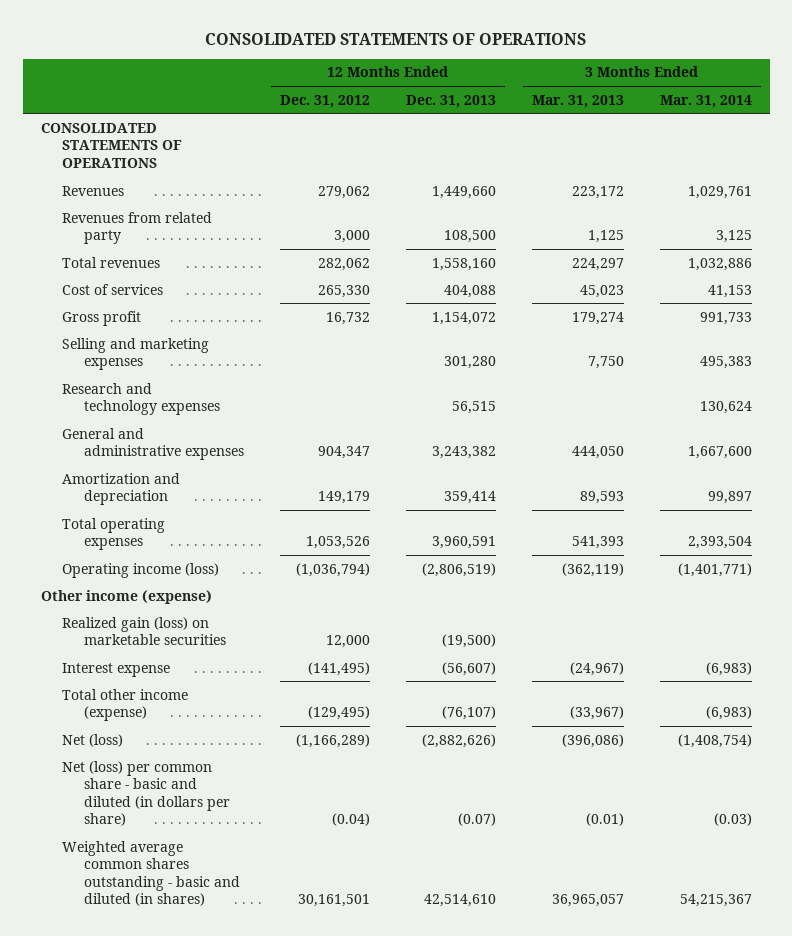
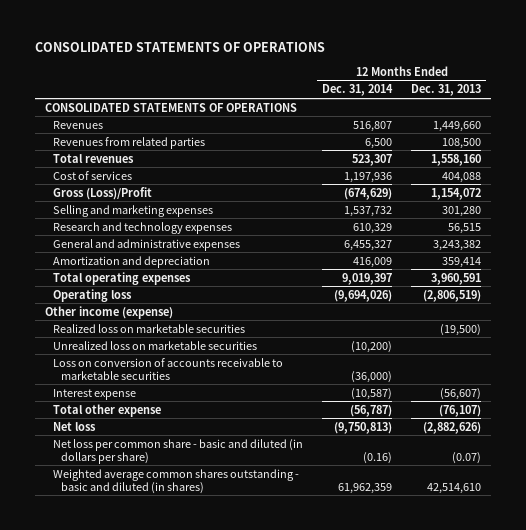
- | 12 Months Ended Dec. 31, 2012 | 12 Months Ended Dec. 31, 2013 | 3 Months Ended Mar. 31, 2013 | 3 Months Ended Mar. 31, 2014
+ | 12 Months Ended Dec. 31, 2014 | 12 Months Ended Dec. 31, 2013
- Revenues from related party | 3,000 | 108,500 | 1,125 | 3,125
+ Revenues from related parties | 6,500 | 108,500
- Gross profit | 16,732 | 1,154,072 | 179,274 | 991,733
+ Gross (Loss)/Profit | (674,629) | 1,154,072
- Operating income (loss) | (1,036,794) | (2,806,519) | (362,119) | (1,401,771)
+ Operating loss | (9,694,026) | (2,806,519)
- Realized gain (loss) on marketable securities | 12,000 | (19,500) | |
+ Realized loss on marketable securities | | (19,500)
+ Unrealized loss on marketable securities | (10,200) |
+ Loss on conversion of accounts receivable to marketable securities | (36,000) |
- Total other income (expense) | (129,495) | (76,107) | (33,967) | (6,983)
- Net (loss) | (1,166,289) | (2,882,626) | (396,086) | (1,408,754)
- Net (loss) per common share - basic and diluted (in dollars per share) | (0.04) | (0.07) | (0.01) | (0.03)
+ Total other expense | (56,787) | (76,107)
+ Net loss | (9,750,813) | (2,882,626)
+ Net loss per common share - basic and diluted (in dollars per share) | (0.16) | (0.07)

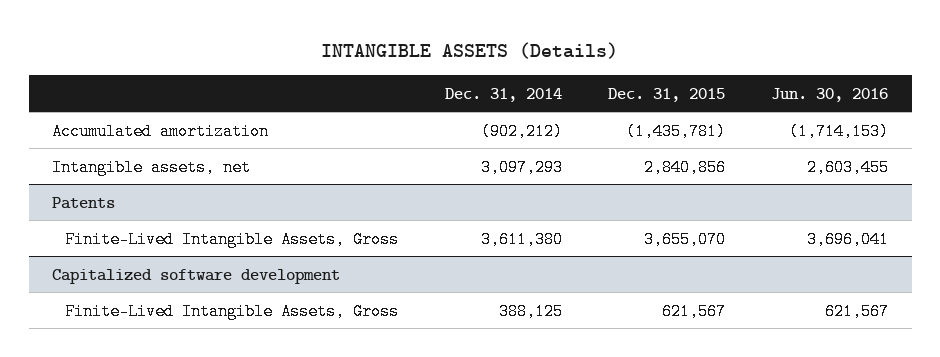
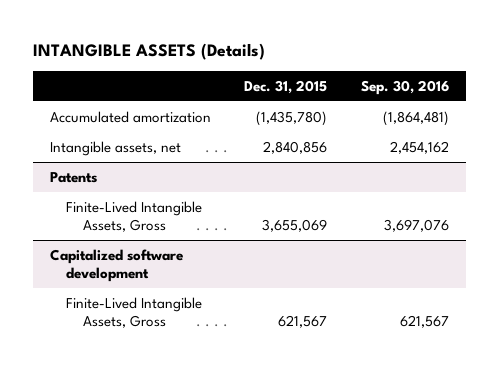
- | Dec. 31, 2014 | Dec. 31, 2015 | Jun. 30, 2016
+ | Dec. 31, 2015 | Sep. 30, 2016
- Accumulated amortization | (902,212) | (1,435,781) | (1,714,153)
+ Accumulated amortization | (1,435,780) | (1,864,481)
@ Patents
- Finite-Lived Intangible Assets, Gross | 3,611,380 | 3,655,070 | 3,696,041
+ Finite-Lived Intangible Assets, Gross | 3,655,069 | 3,697,076

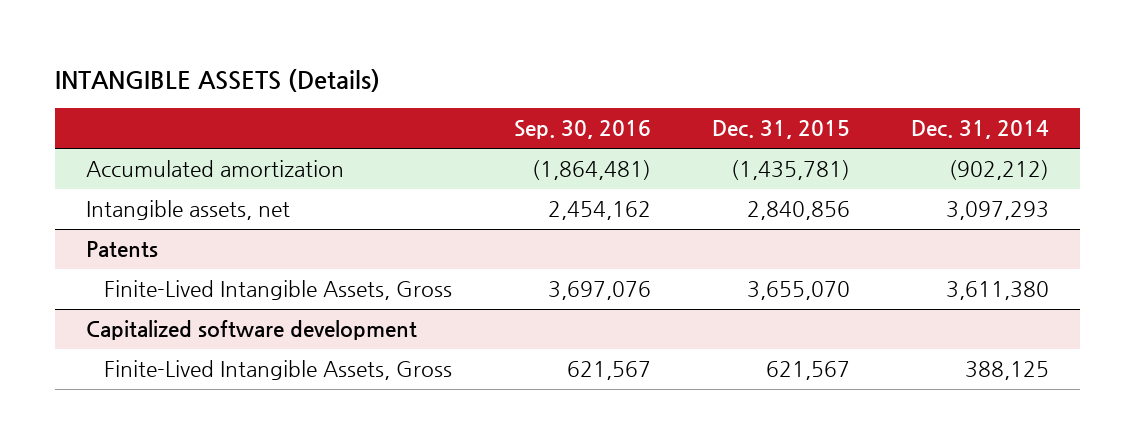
- | Dec. 31, 2015 | Sep. 30, 2016
+ | Sep. 30, 2016 | Dec. 31, 2015 | Dec. 31, 2014
- Accumulated amortization | (1,435,780) | (1,864,481)
+ Accumulated amortization | (1,864,481) | (1,435,781) | (902,212)
@ Patents
- Finite-Lived Intangible Assets, Gross | 3,655,069 | 3,697,076
+ Finite-Lived Intangible Assets, Gross | 3,697,076 | 3,655,070 | 3,611,380

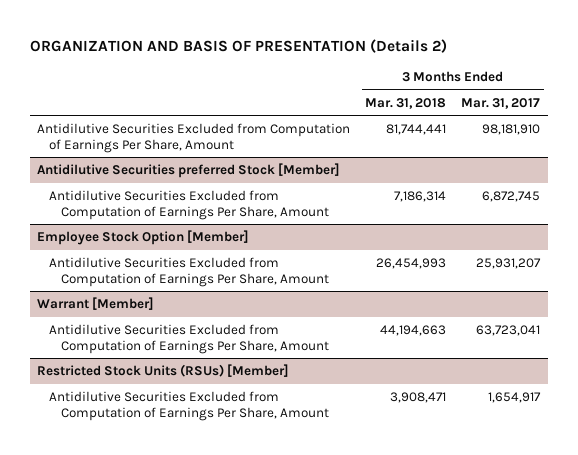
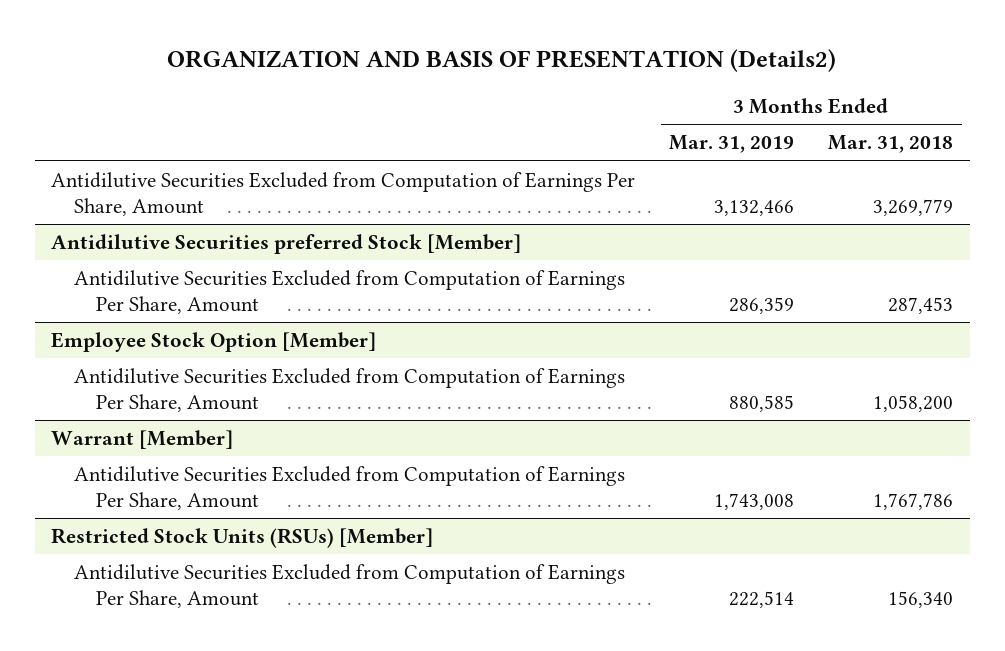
- ORGANIZATION AND BASIS OF PRESENTATION (Details 2)
+ ORGANIZATION AND BASIS OF PRESENTATION (Details2)
- | 3 Months Ended Mar. 31, 2018 | 3 Months Ended Mar. 31, 2017
+ | 3 Months Ended Mar. 31, 2019 | 3 Months Ended Mar. 31, 2018
- Antidilutive Securities Excluded from Computation of Earnings Per Share, Amount | 81,744,441 | 98,181,910
+ Antidilutive Securities Excluded from Computation of Earnings Per Share, Amount | 3,132,466 | 3,269,779
@ Antidilutive Securities preferred Stock [Member]
- Antidilutive Securities Excluded from Computation of Earnings Per Share, Amount | 7,186,314 | 6,872,745
+ Antidilutive Securities Excluded from Computation of Earnings Per Share, Amount | 286,359 | 287,453
@ Employee Stock Option [Member]
- Antidilutive Securities Excluded from Computation of Earnings Per Share, Amount | 26,454,993 | 25,931,207
+ Antidilutive Securities Excluded from Computation of Earnings Per Share, Amount | 880,585 | 1,058,200
@ Warrant [Member]
- Antidilutive Securities Excluded from Computation of Earnings Per Share, Amount | 44,194,663 | 63,723,041
+ Antidilutive Securities Excluded from Computation of Earnings Per Share, Amount | 1,743,008 | 1,767,786
@ Restricted Stock Units (RSUs) [Member]
- Antidilutive Securities Excluded from Computation of Earnings Per Share, Amount | 3,908,471 | 1,654,917
+ Antidilutive Securities Excluded from Computation of Earnings Per Share, Amount | 222,514 | 156,340

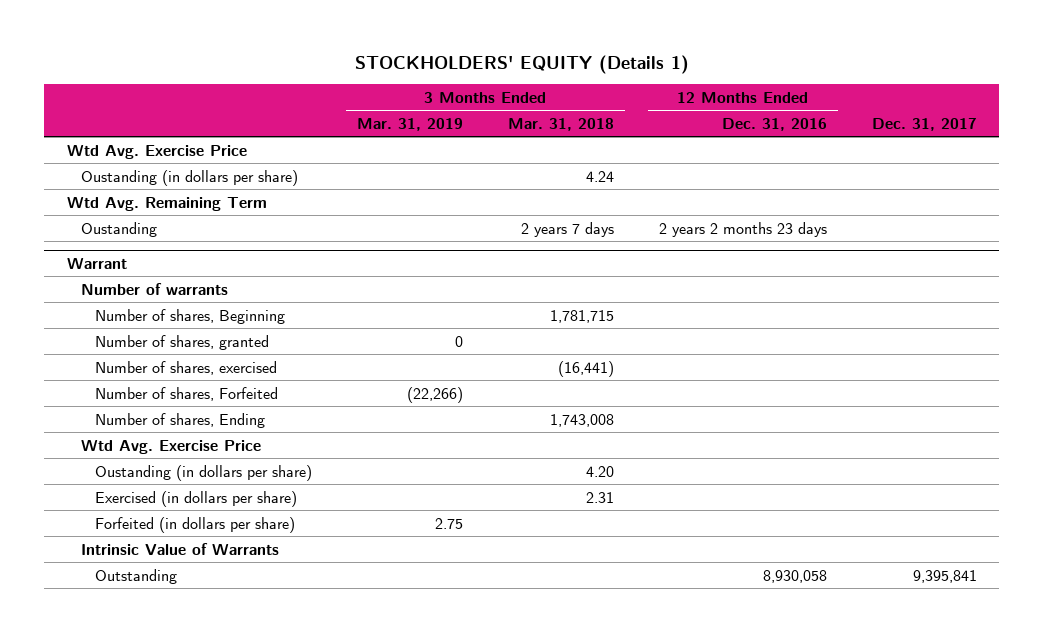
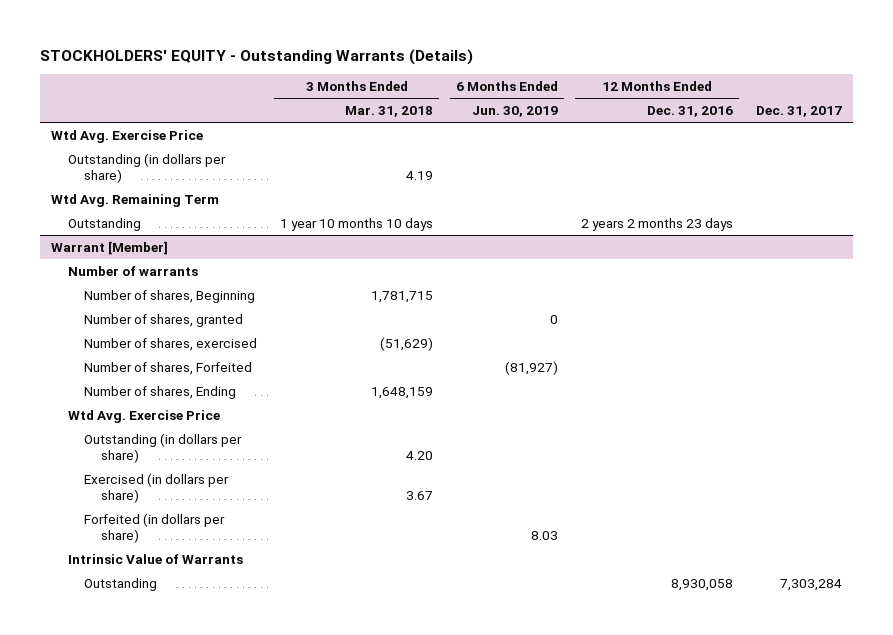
- STOCKHOLDERS' EQUITY (Details 1)
+ STOCKHOLDERS' EQUITY - Outstanding Warrants (Details)
- | 3 Months Ended Mar. 31, 2019 | 3 Months Ended Mar. 31, 2018 | 12 Months Ended Dec. 31, 2016 | Dec. 31, 2017
+ | 3 Months Ended Mar. 31, 2018 | 6 Months Ended Jun. 30, 2019 | 12 Months Ended Dec. 31, 2016 | Dec. 31, 2017
- Oustanding (in dollars per share) | | 4.24 | |
+ Outstanding (in dollars per share) | 4.19 | | |
- Oustanding | | 2 years 7 days | 2 years 2 months 23 days |
- Warrant
+ Outstanding | 1 year 10 months 10 days | | 2 years 2 months 23 days |
+ Warrant [Member]
- Number of shares, exercised | | (16,441) | |
+ Number of shares, exercised | (51,629) | | |
- Number of shares, Ending | | 1,743,008 | |
+ Number of shares, Ending | 1,648,159 | | |
- Oustanding (in dollars per share) | | 4.20 | |
- Exercised (in dollars per share) | | 2.31 | |
+ Outstanding (in dollars per share) | 4.20 | | |
+ Exercised (in dollars per share) | 3.67 | | |
- Outstanding | | | 8,930,058 | 9,395,841
+ Outstanding | | | 8,930,058 | 7,303,284

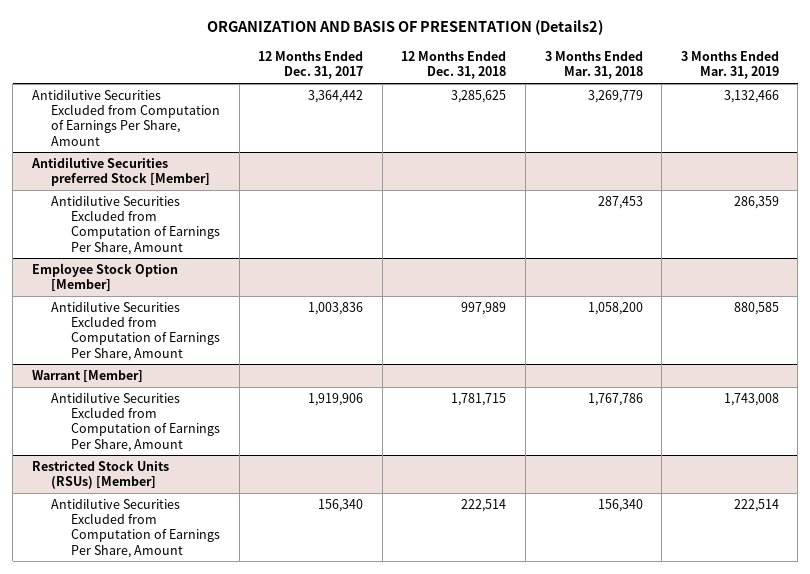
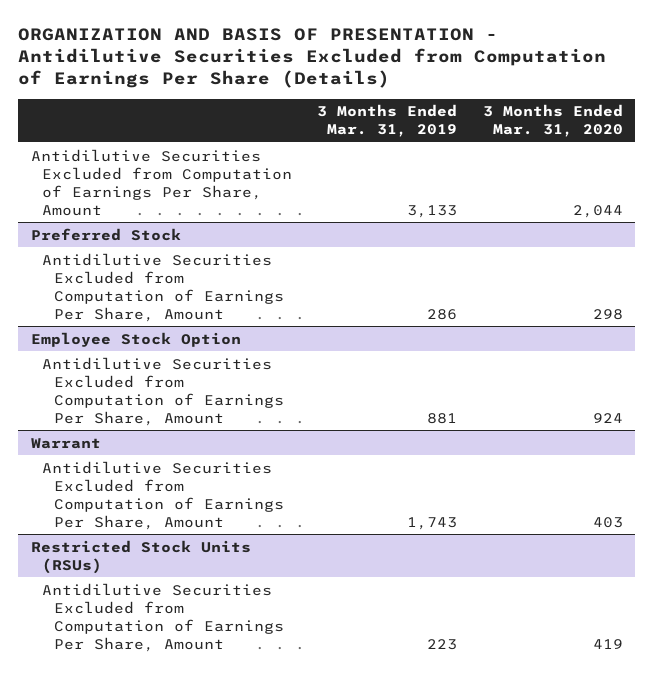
- ORGANIZATION AND BASIS OF PRESENTATION (Details2)
+ ORGANIZATION AND BASIS OF PRESENTATION - Antidilutive Securities Excluded from Computation of Earnings Per Share (Details)
- | 12 Months Ended Dec. 31, 2017 | 12 Months Ended Dec. 31, 2018 | 3 Months Ended Mar. 31, 2018 | 3 Months Ended Mar. 31, 2019
+ | 3 Months Ended Mar. 31, 2019 | 3 Months Ended Mar. 31, 2020
- Antidilutive Securities Excluded from Computation of Earnings Per Share, Amount | 3,364,442 | 3,285,625 | 3,269,779 | 3,132,466
- Antidilutive Securities preferred Stock [Member]
- Antidilutive Securities Excluded from Computation of Earnings Per Share, Amount | | | 287,453 | 286,359
- Employee Stock Option [Member]
- Antidilutive Securities Excluded from Computation of Earnings Per Share, Amount | 1,003,836 | 997,989 | 1,058,200 | 880,585
- Warrant [Member]
- Antidilutive Securities Excluded from Computation of Earnings Per Share, Amount | 1,919,906 | 1,781,715 | 1,767,786 | 1,743,008
- Restricted Stock Units (RSUs) [Member]
- Antidilutive Securities Excluded from Computation of Earnings Per Share, Amount | 156,340 | 222,514 | 156,340 | 222,514
+ Antidilutive Securities Excluded from Computation of Earnings Per Share, Amount | 3,133 | 2,044
+ Preferred Stock
+ Antidilutive Securities Excluded from Computation of Earnings Per Share, Amount | 286 | 298
+ Employee Stock Option
+ Antidilutive Securities Excluded from Computation of Earnings Per Share, Amount | 881 | 924
+ Warrant
+ Antidilutive Securities Excluded from Computation of Earnings Per Share, Amount | 1,743 | 403
+ Restricted Stock Units (RSUs)
+ Antidilutive Securities Excluded from Computation of Earnings Per Share, Amount | 223 | 419

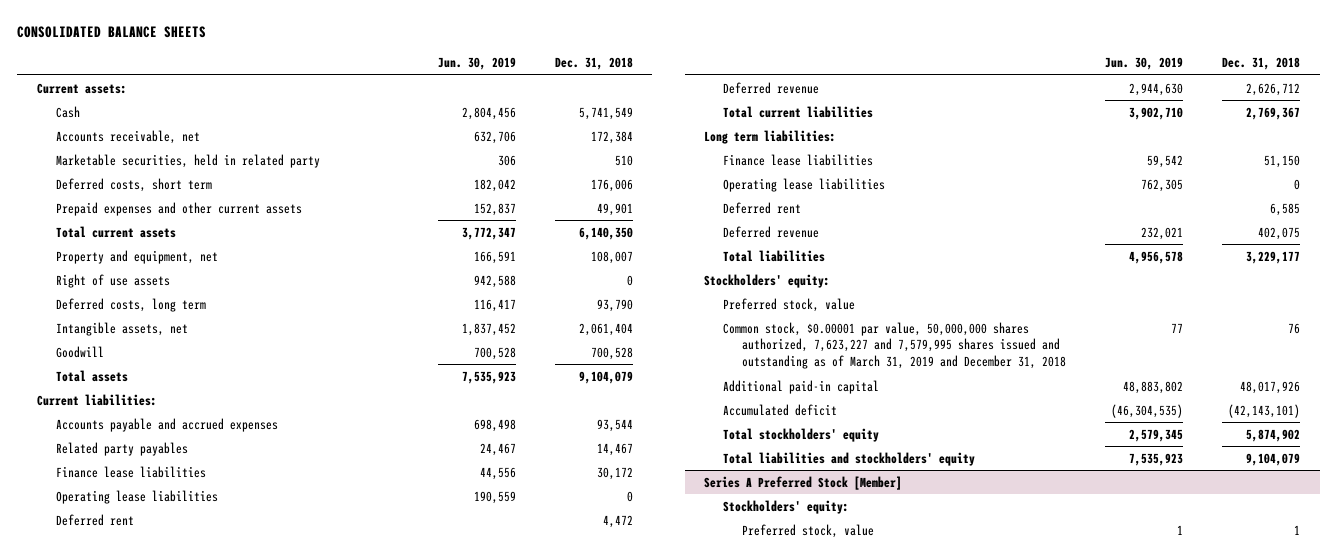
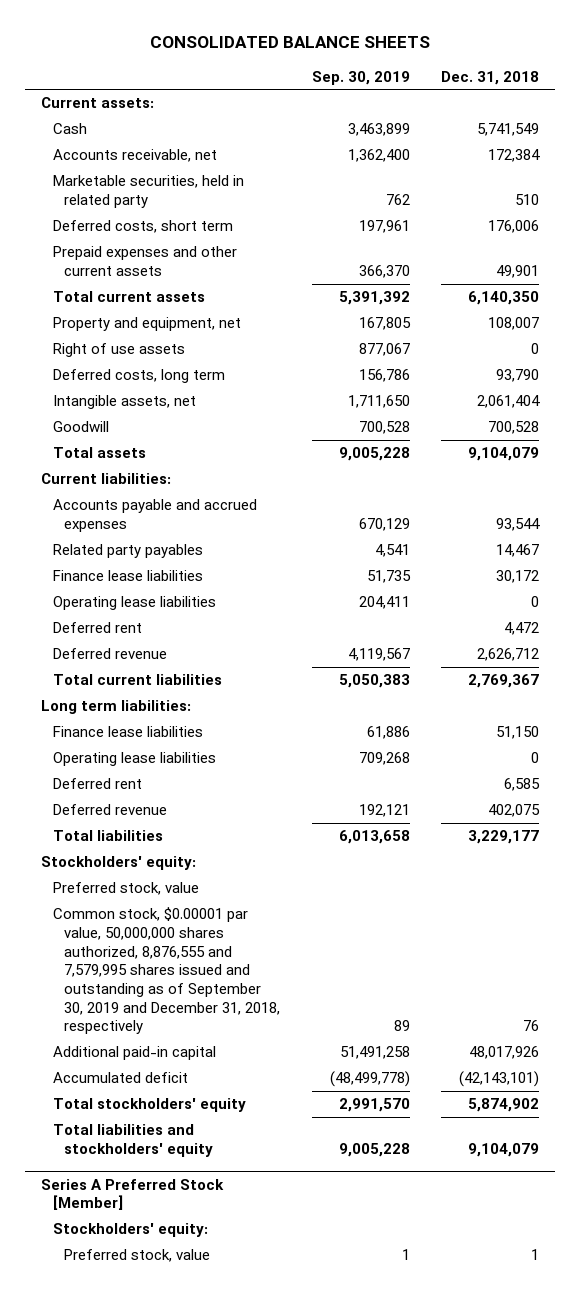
- | Jun. 30, 2019 | Dec. 31, 2018
+ | Sep. 30, 2019 | Dec. 31, 2018
- Common stock, $0.00001 par value, 50,000,000 shares authorized, 7,623,227 and 7,579,995 shares issued and outstanding as of March 31, 2019 and December 31, 2018 | 77 | 76
+ Common stock, $0.00001 par value, 50,000,000 shares authorized, 8,876,555 and 7,579,995 shares issued and outstanding as of September 30, 2019 and December 31, 2018, respectively | 89 | 76

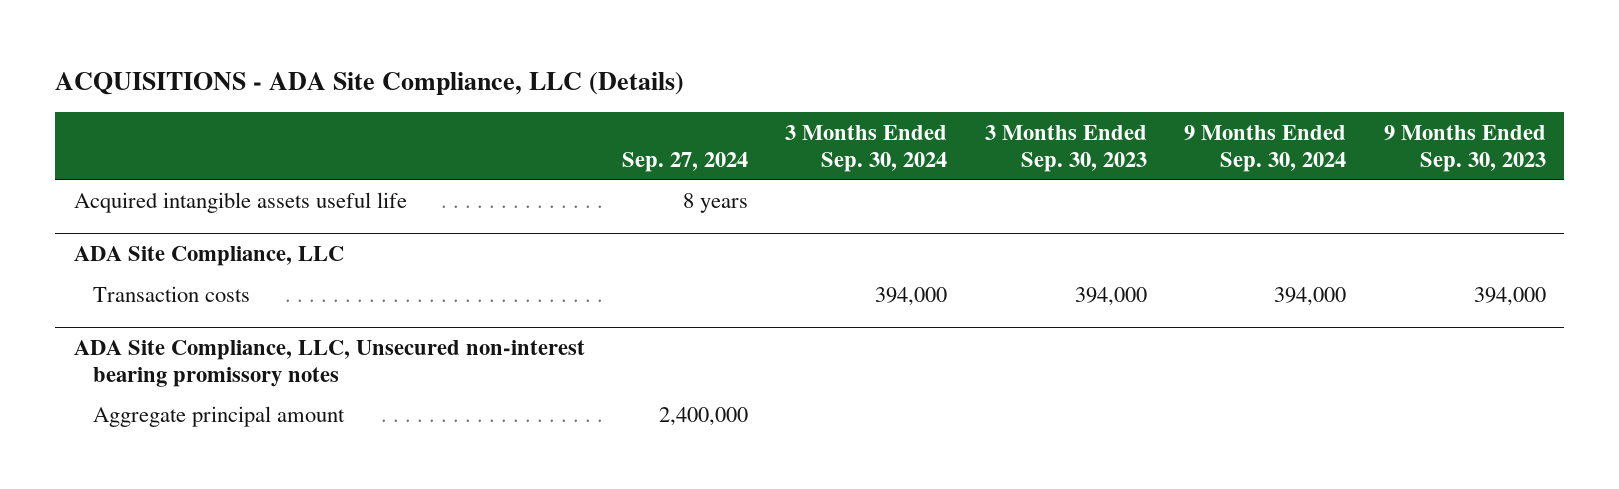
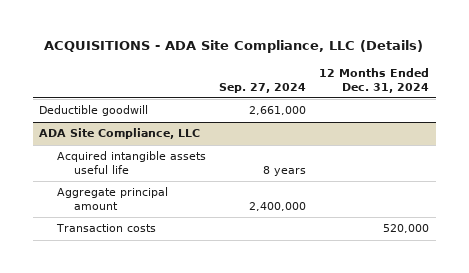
- | Sep. 27, 2024 | 3 Months Ended Sep. 30, 2024 | 3 Months Ended Sep. 30, 2023 | 9 Months Ended Sep. 30, 2024 | 9 Months Ended Sep. 30, 2023
+ | Sep. 27, 2024 | 12 Months Ended Dec. 31, 2024
- Acquired intangible assets useful life | 8 years | | | |
+ Deductible goodwill | 2,661,000 |
- ADA Site Compliance, LLC, Unsecured non-interest bearing promissory notes
@ ADA Site Compliance, LLC
+ Acquired intangible assets useful life | 8 years |
moved down: Transaction costs | | 520,000

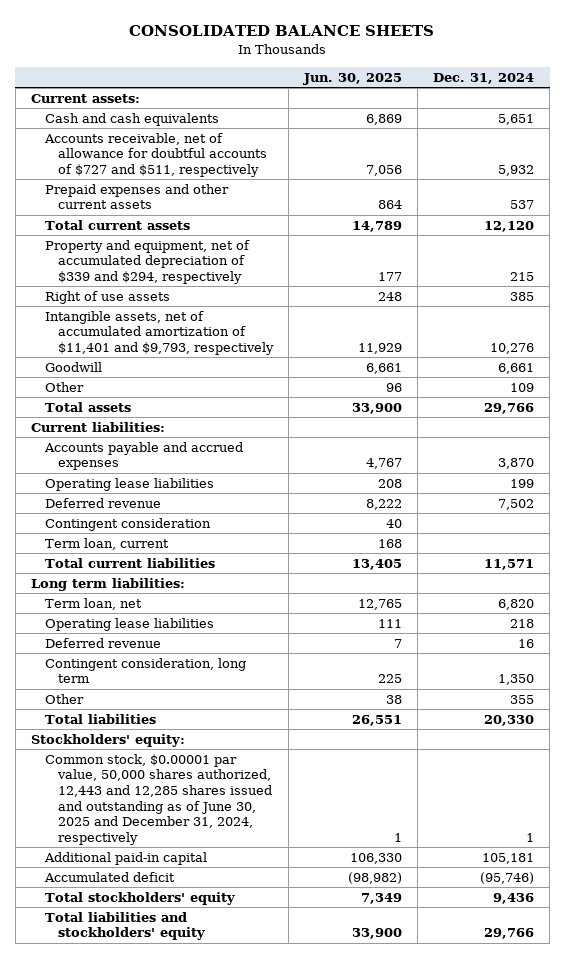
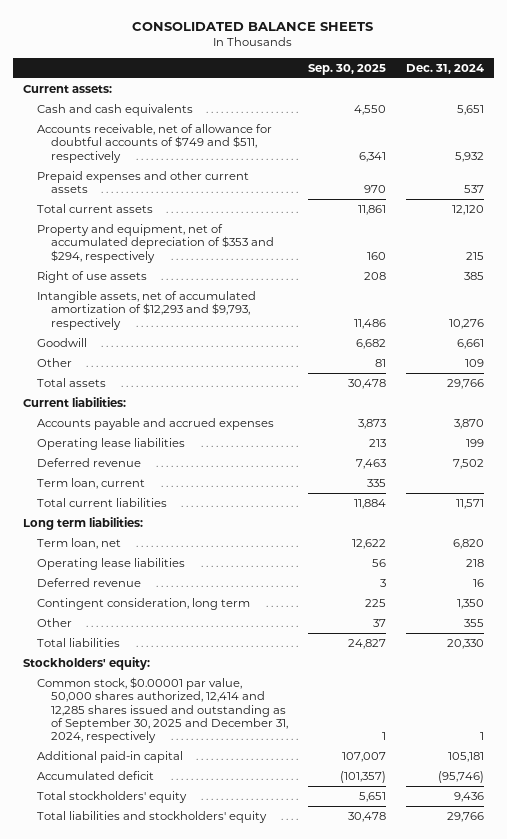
- | Jun. 30, 2025 | Dec. 31, 2024
+ | Sep. 30, 2025 | Dec. 31, 2024
- Accounts receivable, net of allowance for doubtful accounts of $727 and $511, respectively | 7,056 | 5,932
+ Accounts receivable, net of allowance for doubtful accounts of $749 and $511, respectively | 6,341 | 5,932
- Property and equipment, net of accumulated depreciation of $339 and $294, respectively | 177 | 215
+ Property and equipment, net of accumulated depreciation of $353 and $294, respectively | 160 | 215
- Intangible assets, net of accumulated amortization of $11,401 and $9,793, respectively | 11,929 | 10,276
+ Intangible assets, net of accumulated amortization of $12,293 and $9,793, respectively | 11,486 | 10,276
- Contingent consideration | 40 |
- Common stock, $0.00001 par value, 50,000 shares authorized, 12,443 and 12,285 shares issued and outstanding as of June 30, 2025 and December 31, 2024, respectively | 1 | 1
+ Common stock, $0.00001 par value, 50,000 shares authorized, 12,414 and 12,285 shares issued and outstanding as of September 30, 2025 and December 31, 2024, respectively | 1 | 1

